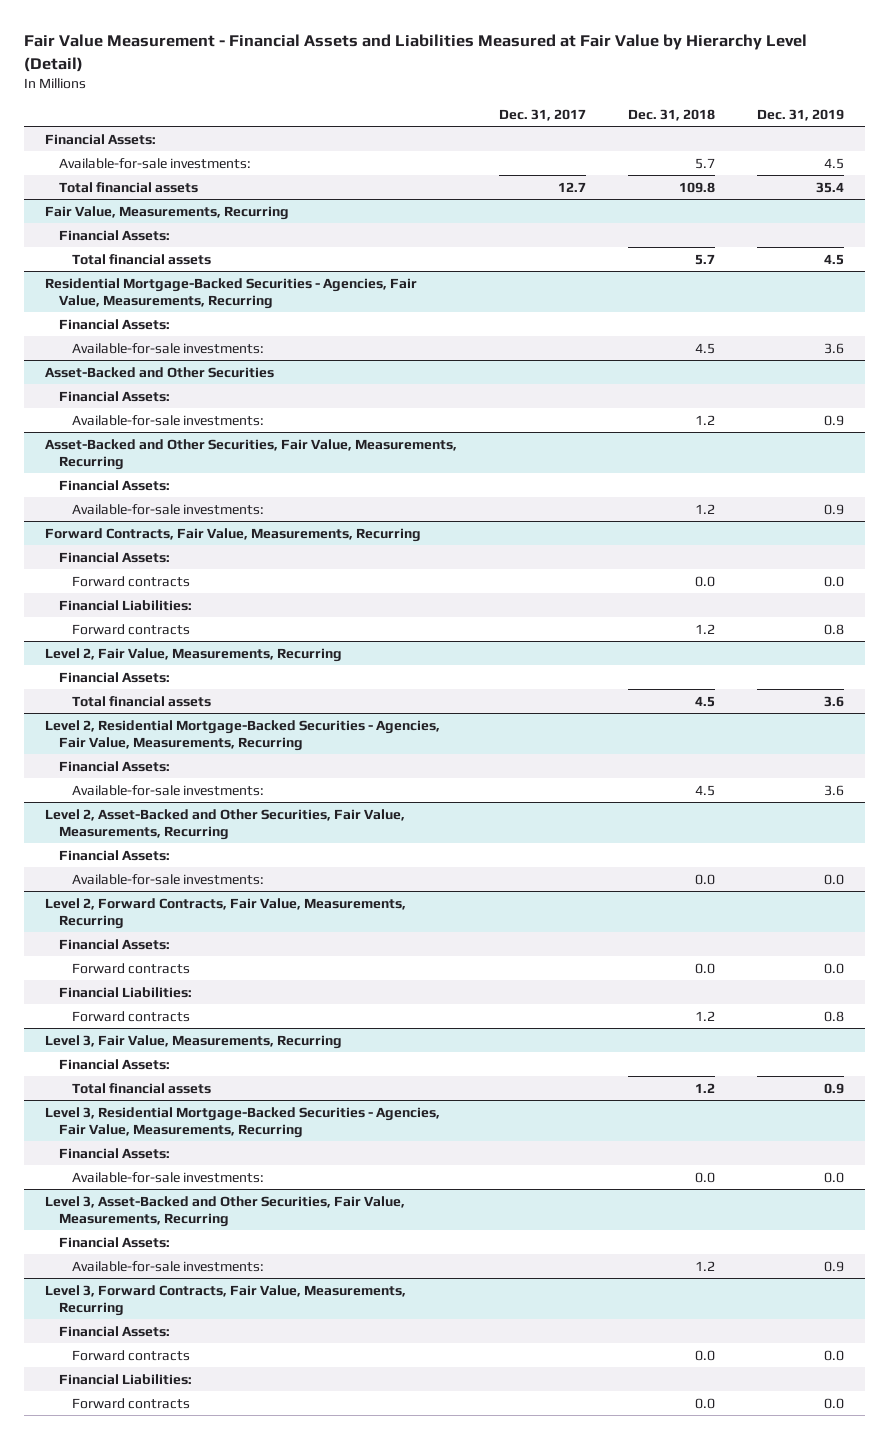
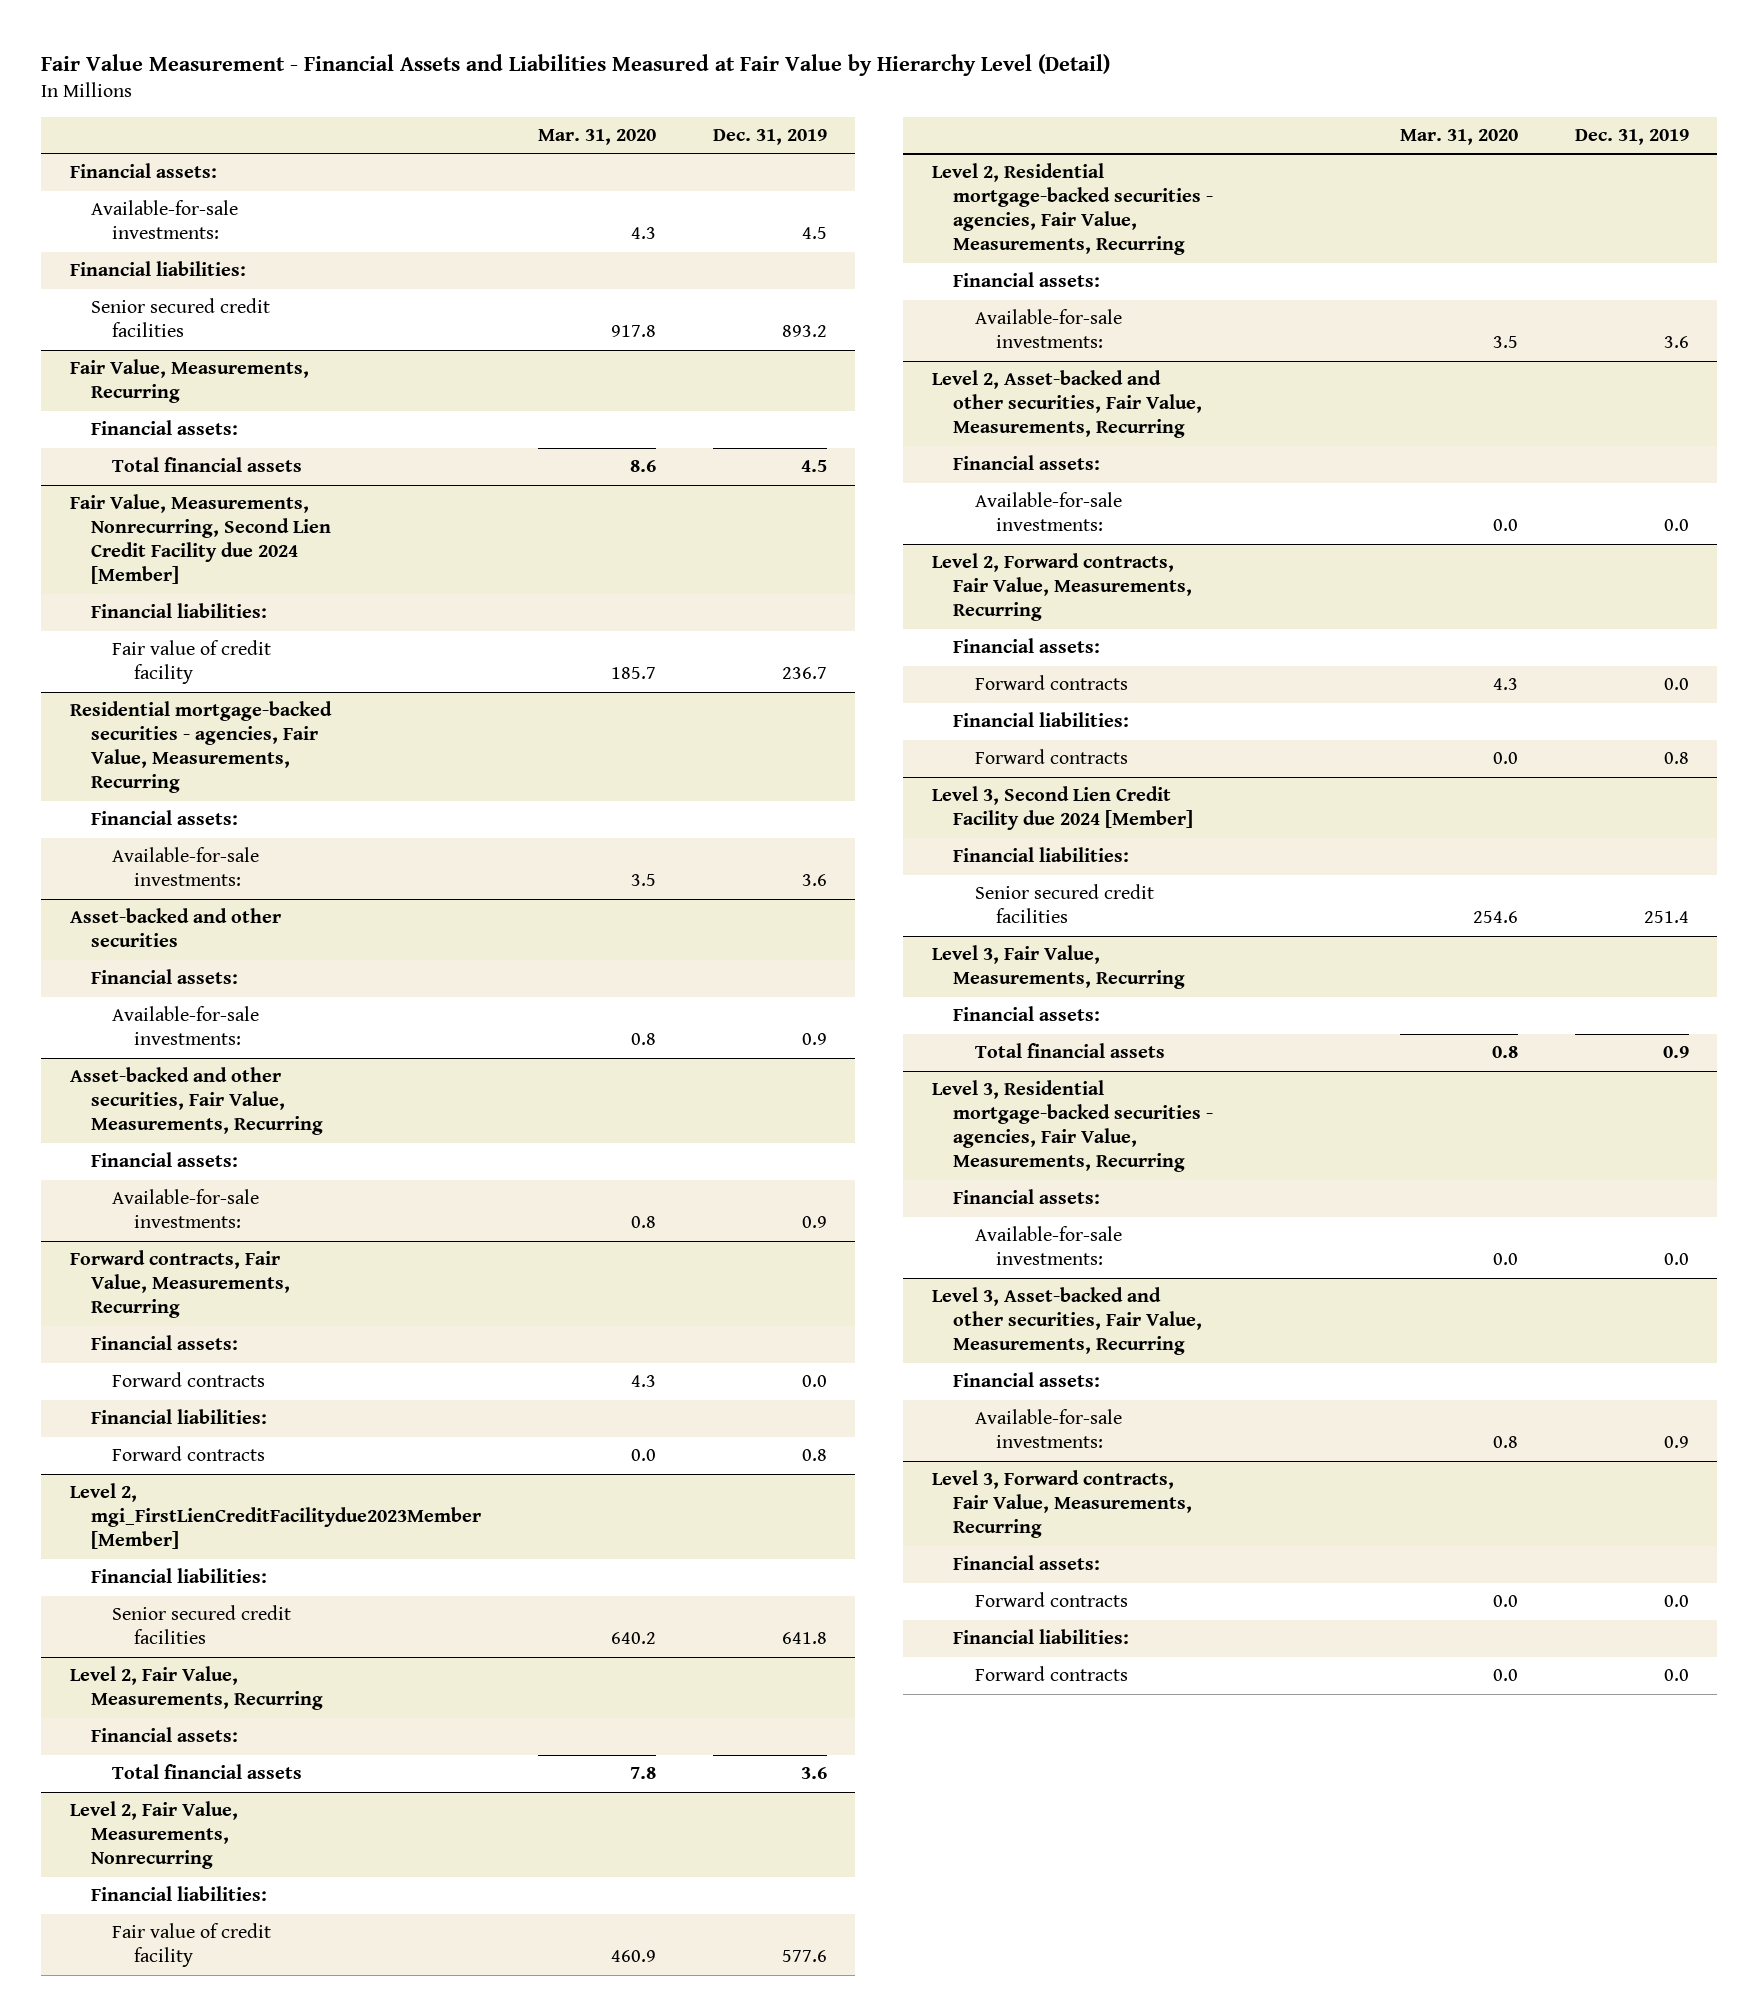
- | Dec. 31, 2017 | Dec. 31, 2018 | Dec. 31, 2019
+ | Mar. 31, 2020 | Dec. 31, 2019
- Financial Assets:
+ Financial assets:
- Total financial assets | 12.7 | 109.8 | 35.4
+ Financial liabilities:
+ Senior secured credit facilities | 917.8 | 893.2
@ Fair Value, Measurements, Recurring
- Financial Assets:
+ Financial assets:
- Residential Mortgage-Backed Securities - Agencies, Fair Value, Measurements, Recurring
- Financial Assets:
+ Fair Value, Measurements, Nonrecurring, Second Lien Credit Facility due 2024 [Member]
+ Financial liabilities:
+ Fair value of credit facility | 185.7 | 236.7
+ Residential mortgage-backed securities - agencies, Fair Value, Measurements, Recurring
+ Financial assets:
- Asset-Backed and Other Securities
- Financial Assets:
+ Asset-backed and other securities
+ Financial assets:
- Asset-Backed and Other Securities, Fair Value, Measurements, Recurring
- Financial Assets:
+ Asset-backed and other securities, Fair Value, Measurements, Recurring
+ Financial assets:
- Forward Contracts, Fair Value, Measurements, Recurring
- Financial Assets:
+ Forward contracts, Fair Value, Measurements, Recurring
+ Financial assets:
- Financial Liabilities:
+ Financial liabilities:
+ Level 2, mgi_FirstLienCreditFacilitydue2023Member [Member]
+ Financial liabilities:
+ Senior secured credit facilities | 640.2 | 641.8
@ Level 2, Fair Value, Measurements, Recurring
- Financial Assets:
+ Financial assets:
- Level 2, Residential Mortgage-Backed Securities - Agencies, Fair Value, Measurements, Recurring
- Financial Assets:
+ Level 2, Fair Value, Measurements, Nonrecurring
+ Financial liabilities:
+ Fair value of credit facility | 460.9 | 577.6
+ Level 2, Residential mortgage-backed securities - agencies, Fair Value, Measurements, Recurring
+ Financial assets:
- Level 2, Asset-Backed and Other Securities, Fair Value, Measurements, Recurring
- Financial Assets:
+ Level 2, Asset-backed and other securities, Fair Value, Measurements, Recurring
+ Financial assets:
- Level 2, Forward Contracts, Fair Value, Measurements, Recurring
- Financial Assets:
+ Level 2, Forward contracts, Fair Value, Measurements, Recurring
+ Financial assets:
- Financial Liabilities:
+ Financial liabilities:
+ Level 3, Second Lien Credit Facility due 2024 [Member]
+ Financial liabilities:
+ Senior secured credit facilities | 254.6 | 251.4
@ Level 3, Fair Value, Measurements, Recurring
- Financial Assets:
+ Financial assets:
- Level 3, Residential Mortgage-Backed Securities - Agencies, Fair Value, Measurements, Recurring
- Financial Assets:
+ Level 3, Residential mortgage-backed securities - agencies, Fair Value, Measurements, Recurring
+ Financial assets:
- Level 3, Asset-Backed and Other Securities, Fair Value, Measurements, Recurring
- Financial Assets:
+ Level 3, Asset-backed and other securities, Fair Value, Measurements, Recurring
+ Financial assets:
- Level 3, Forward Contracts, Fair Value, Measurements, Recurring
- Financial Assets:
+ Level 3, Forward contracts, Fair Value, Measurements, Recurring
+ Financial assets:
- Financial Liabilities:
+ Financial liabilities:

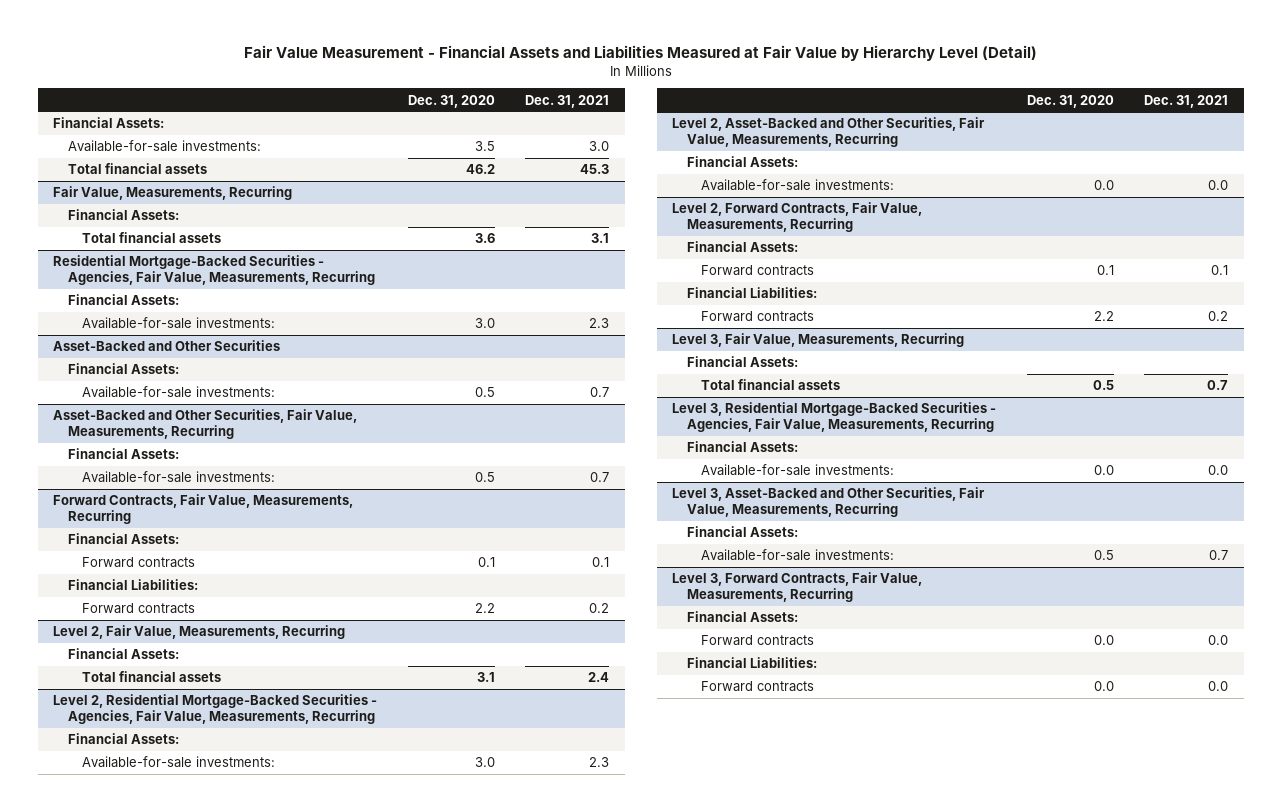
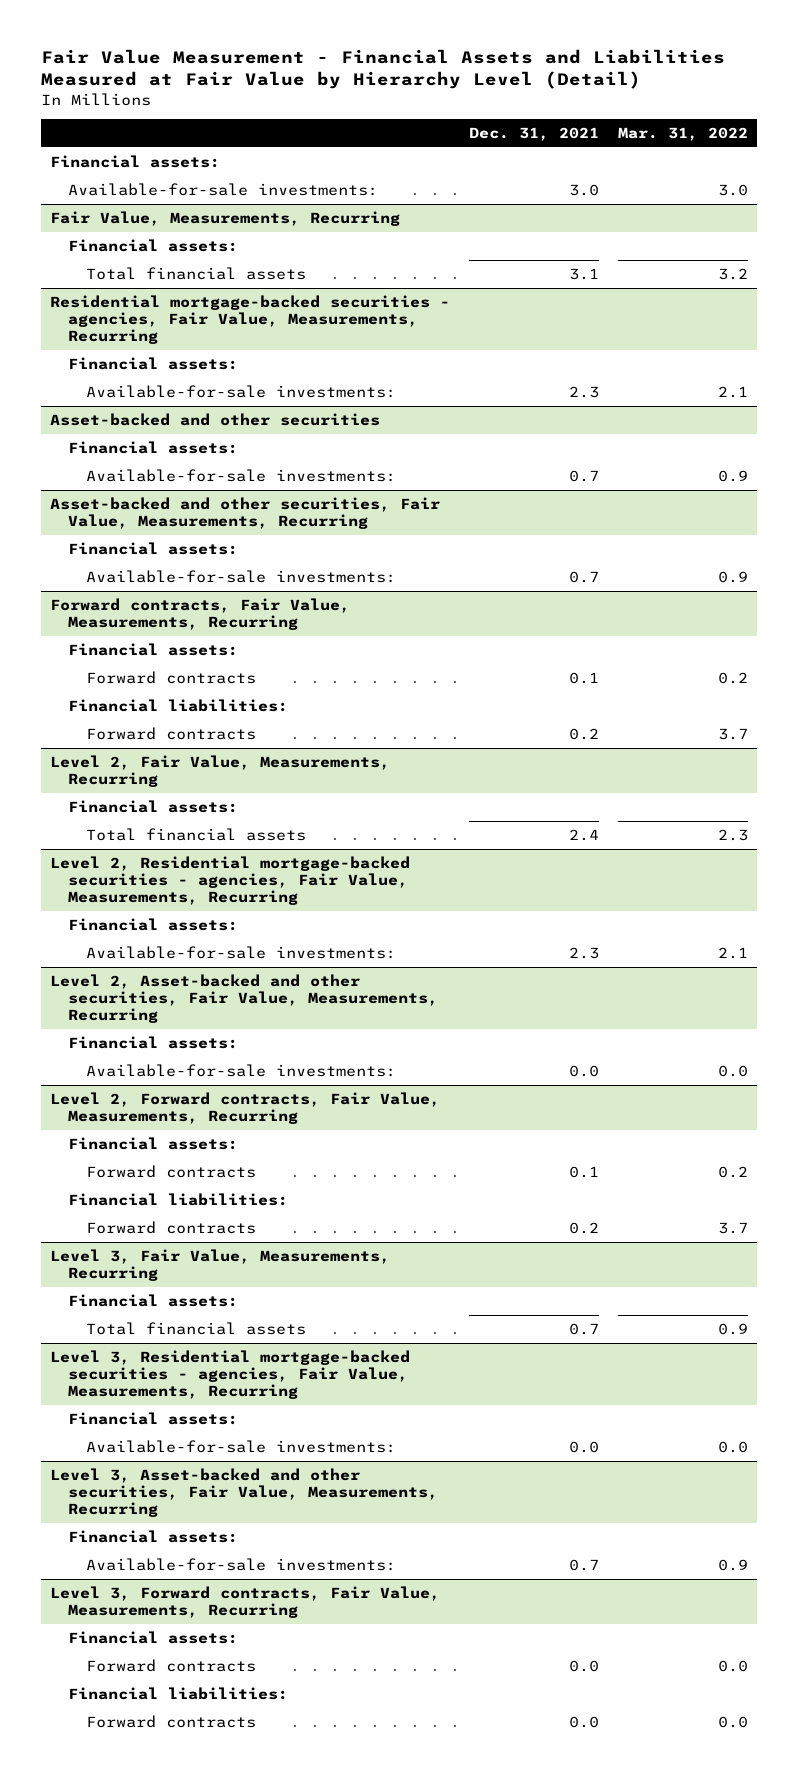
- | Dec. 31, 2020 | Dec. 31, 2021
+ | Dec. 31, 2021 | Mar. 31, 2022
- Financial Assets:
+ Financial assets:
- Total financial assets | 46.2 | 45.3
@ Fair Value, Measurements, Recurring
- Financial Assets:
+ Financial assets:
- Residential Mortgage-Backed Securities - Agencies, Fair Value, Measurements, Recurring
- Financial Assets:
+ Residential mortgage-backed securities - agencies, Fair Value, Measurements, Recurring
+ Financial assets:
- Asset-Backed and Other Securities
- Financial Assets:
+ Asset-backed and other securities
+ Financial assets:
- Asset-Backed and Other Securities, Fair Value, Measurements, Recurring
- Financial Assets:
+ Asset-backed and other securities, Fair Value, Measurements, Recurring
+ Financial assets:
- Forward Contracts, Fair Value, Measurements, Recurring
- Financial Assets:
+ Forward contracts, Fair Value, Measurements, Recurring
+ Financial assets:
- Financial Liabilities:
+ Financial liabilities:
@ Level 2, Fair Value, Measurements, Recurring
- Financial Assets:
+ Financial assets:
- Level 2, Residential Mortgage-Backed Securities - Agencies, Fair Value, Measurements, Recurring
- Financial Assets:
+ Level 2, Residential mortgage-backed securities - agencies, Fair Value, Measurements, Recurring
+ Financial assets:
- Level 2, Asset-Backed and Other Securities, Fair Value, Measurements, Recurring
- Financial Assets:
+ Level 2, Asset-backed and other securities, Fair Value, Measurements, Recurring
+ Financial assets:
- Level 2, Forward Contracts, Fair Value, Measurements, Recurring
- Financial Assets:
+ Level 2, Forward contracts, Fair Value, Measurements, Recurring
+ Financial assets:
- Financial Liabilities:
+ Financial liabilities:
@ Level 3, Fair Value, Measurements, Recurring
- Financial Assets:
+ Financial assets:
- Level 3, Residential Mortgage-Backed Securities - Agencies, Fair Value, Measurements, Recurring
- Financial Assets:
+ Level 3, Residential mortgage-backed securities - agencies, Fair Value, Measurements, Recurring
+ Financial assets:
- Level 3, Asset-Backed and Other Securities, Fair Value, Measurements, Recurring
- Financial Assets:
+ Level 3, Asset-backed and other securities, Fair Value, Measurements, Recurring
+ Financial assets:
- Level 3, Forward Contracts, Fair Value, Measurements, Recurring
- Financial Assets:
+ Level 3, Forward contracts, Fair Value, Measurements, Recurring
+ Financial assets:
- Financial Liabilities:
+ Financial liabilities:

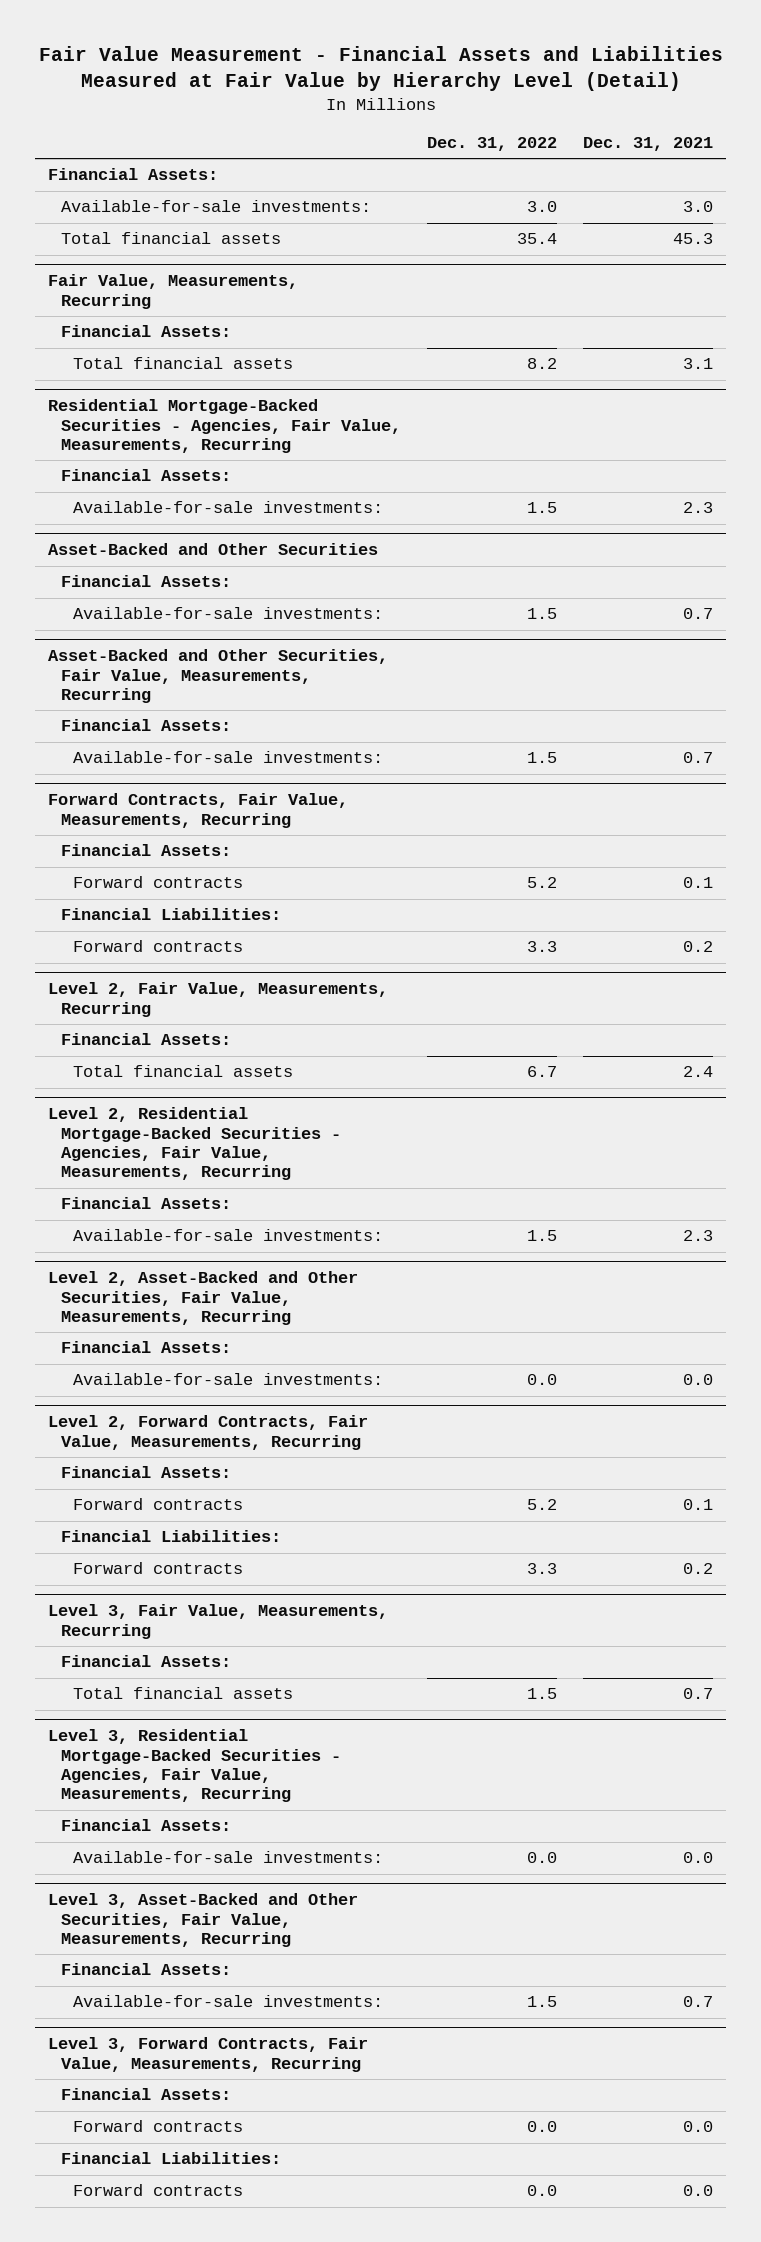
- | Dec. 31, 2021 | Mar. 31, 2022
+ | Dec. 31, 2022 | Dec. 31, 2021
- Financial assets:
+ Financial Assets:
+ Total financial assets | 35.4 | 45.3
@ Fair Value, Measurements, Recurring
- Financial assets:
+ Financial Assets:
- Residential mortgage-backed securities - agencies, Fair Value, Measurements, Recurring
- Financial assets:
+ Residential Mortgage-Backed Securities - Agencies, Fair Value, Measurements, Recurring
+ Financial Assets:
- Asset-backed and other securities
- Financial assets:
+ Asset-Backed and Other Securities
+ Financial Assets:
- Asset-backed and other securities, Fair Value, Measurements, Recurring
- Financial assets:
+ Asset-Backed and Other Securities, Fair Value, Measurements, Recurring
+ Financial Assets:
- Forward contracts, Fair Value, Measurements, Recurring
- Financial assets:
+ Forward Contracts, Fair Value, Measurements, Recurring
+ Financial Assets:
- Financial liabilities:
+ Financial Liabilities:
@ Level 2, Fair Value, Measurements, Recurring
- Financial assets:
+ Financial Assets:
- Level 2, Residential mortgage-backed securities - agencies, Fair Value, Measurements, Recurring
- Financial assets:
+ Level 2, Residential Mortgage-Backed Securities - Agencies, Fair Value, Measurements, Recurring
+ Financial Assets:
- Level 2, Asset-backed and other securities, Fair Value, Measurements, Recurring
- Financial assets:
+ Level 2, Asset-Backed and Other Securities, Fair Value, Measurements, Recurring
+ Financial Assets:
- Level 2, Forward contracts, Fair Value, Measurements, Recurring
- Financial assets:
+ Level 2, Forward Contracts, Fair Value, Measurements, Recurring
+ Financial Assets:
- Financial liabilities:
+ Financial Liabilities:
@ Level 3, Fair Value, Measurements, Recurring
- Financial assets:
+ Financial Assets:
- Level 3, Residential mortgage-backed securities - agencies, Fair Value, Measurements, Recurring
- Financial assets:
+ Level 3, Residential Mortgage-Backed Securities - Agencies, Fair Value, Measurements, Recurring
+ Financial Assets:
- Level 3, Asset-backed and other securities, Fair Value, Measurements, Recurring
- Financial assets:
+ Level 3, Asset-Backed and Other Securities, Fair Value, Measurements, Recurring
+ Financial Assets:
- Level 3, Forward contracts, Fair Value, Measurements, Recurring
- Financial assets:
+ Level 3, Forward Contracts, Fair Value, Measurements, Recurring
+ Financial Assets:
- Financial liabilities:
+ Financial Liabilities:

